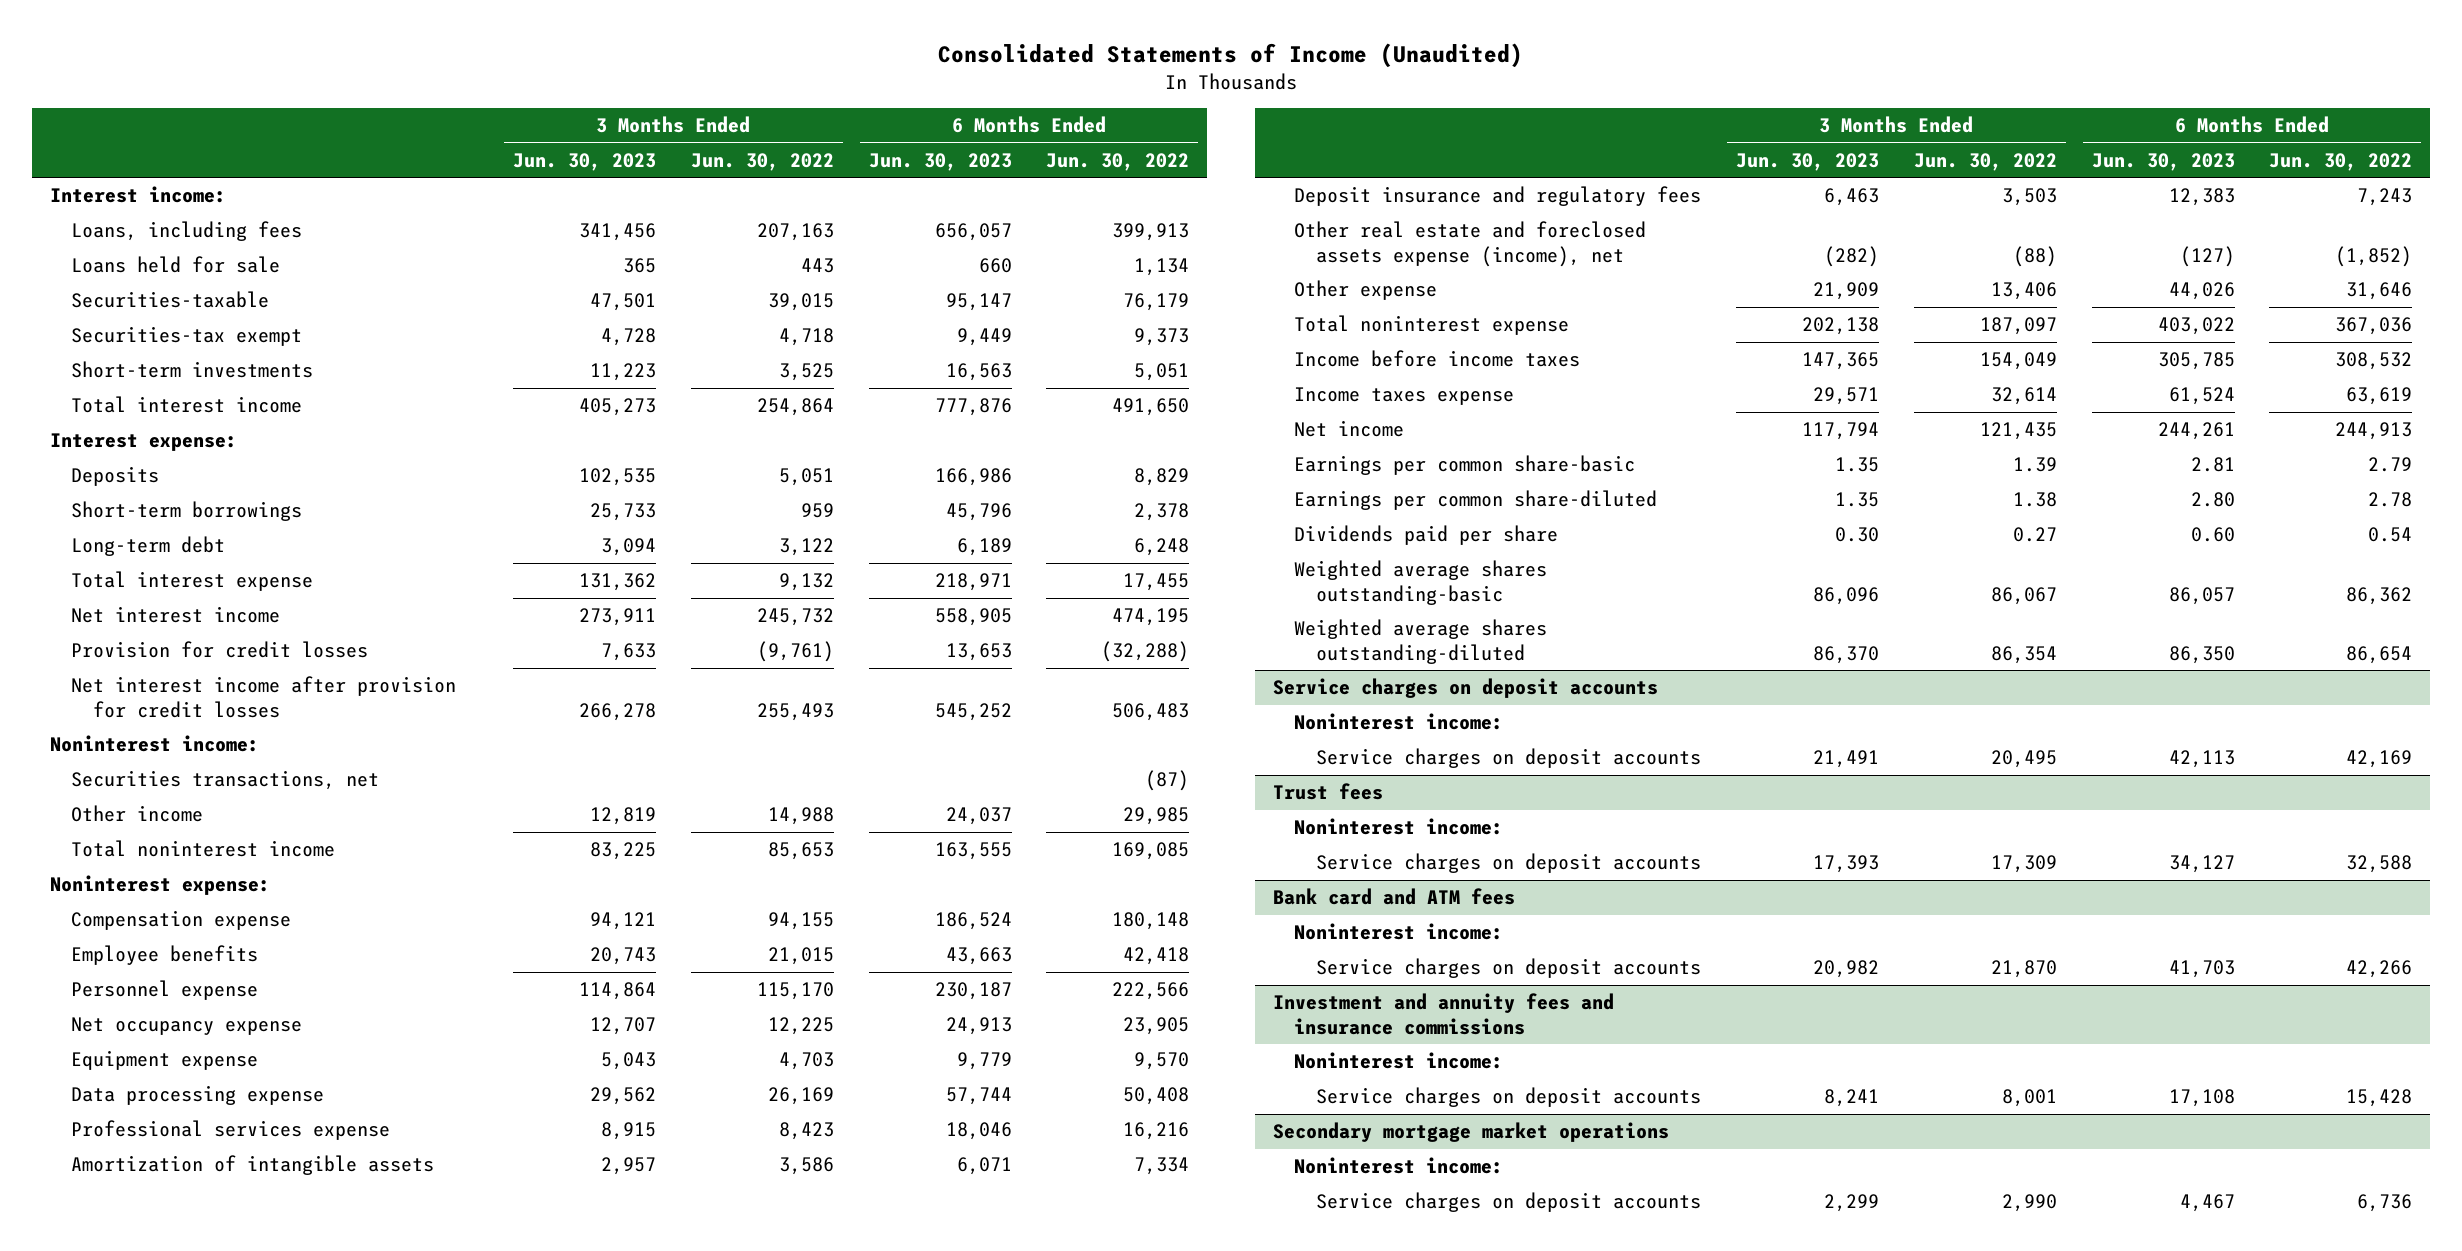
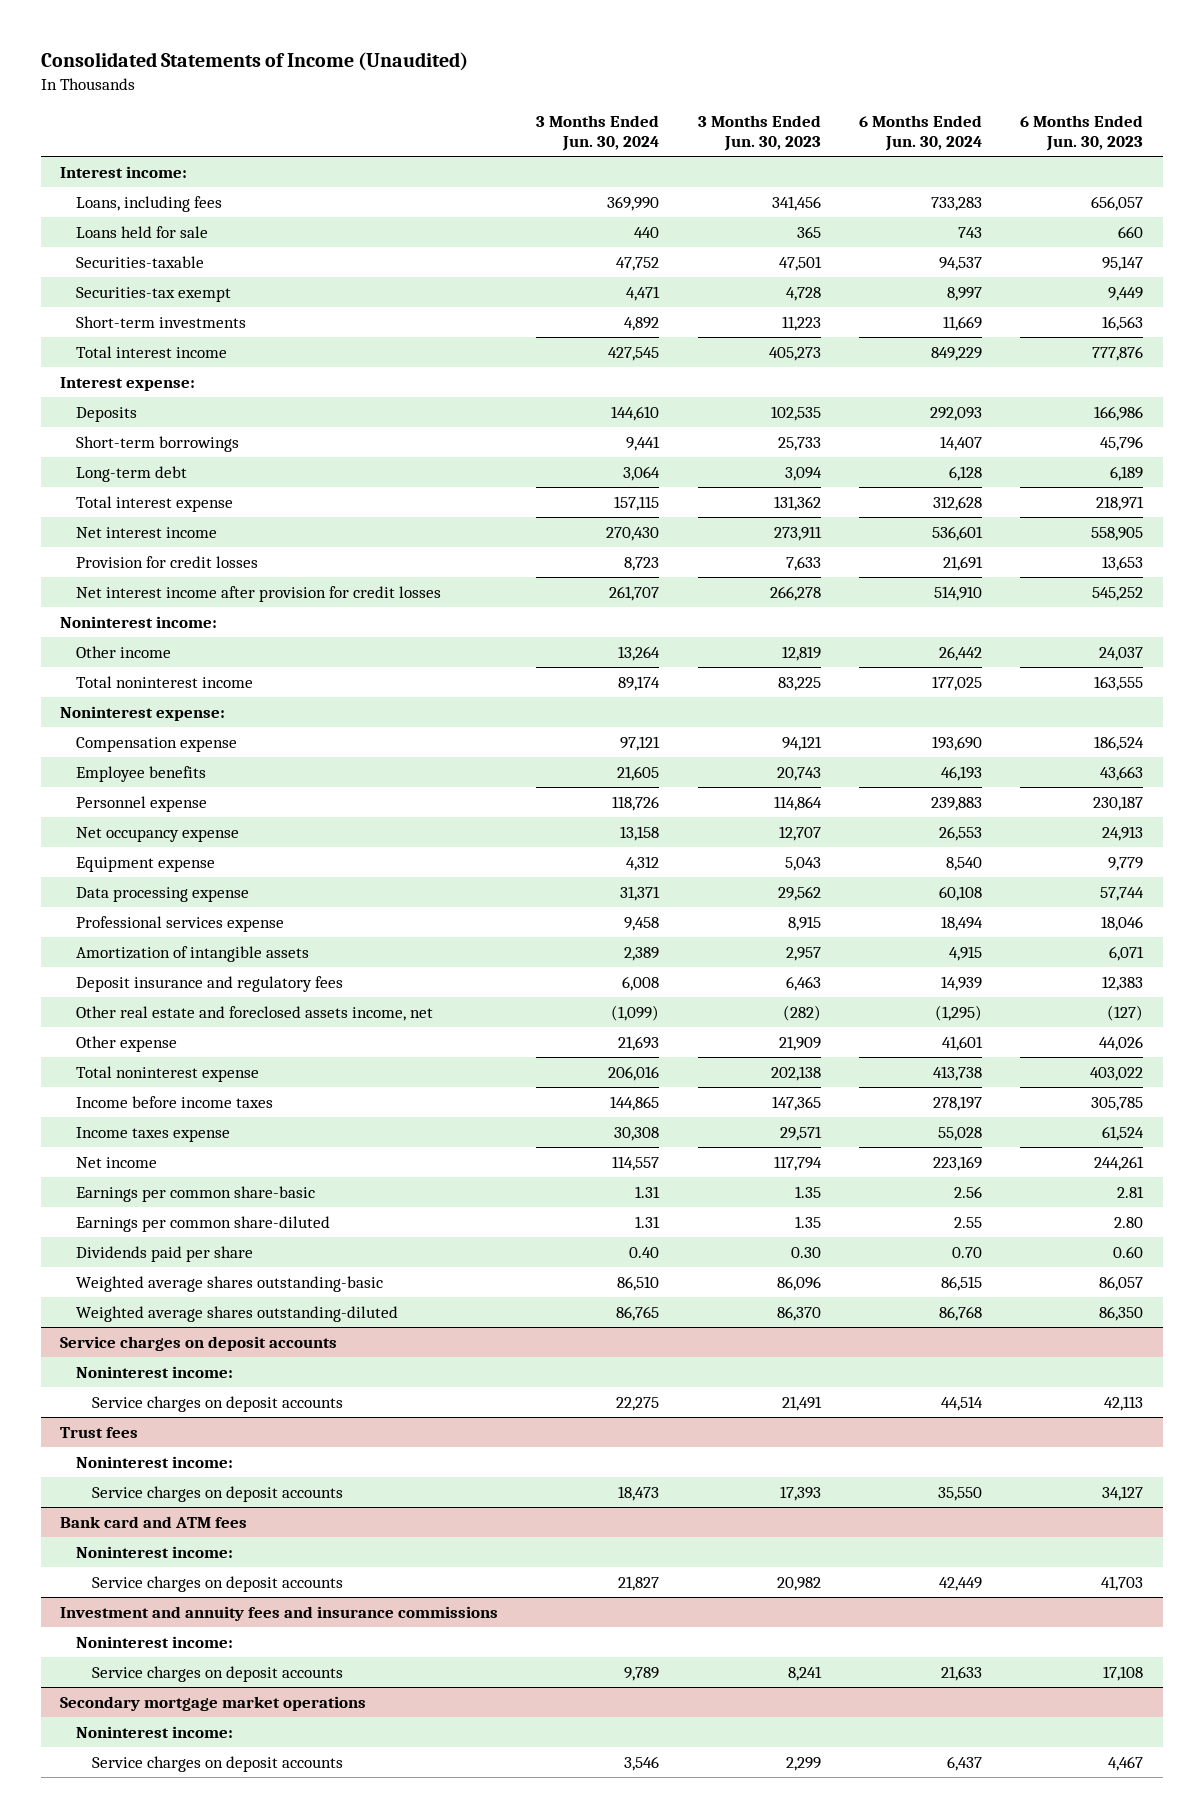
- | 3 Months Ended Jun. 30, 2023 | 3 Months Ended Jun. 30, 2022 | 6 Months Ended Jun. 30, 2023 | 6 Months Ended Jun. 30, 2022
+ | 3 Months Ended Jun. 30, 2024 | 3 Months Ended Jun. 30, 2023 | 6 Months Ended Jun. 30, 2024 | 6 Months Ended Jun. 30, 2023
- Securities transactions, net | | | | (87)
- Other real estate and foreclosed assets expense (income), net | (282) | (88) | (127) | (1,852)
+ Other real estate and foreclosed assets income, net | (1,099) | (282) | (1,295) | (127)

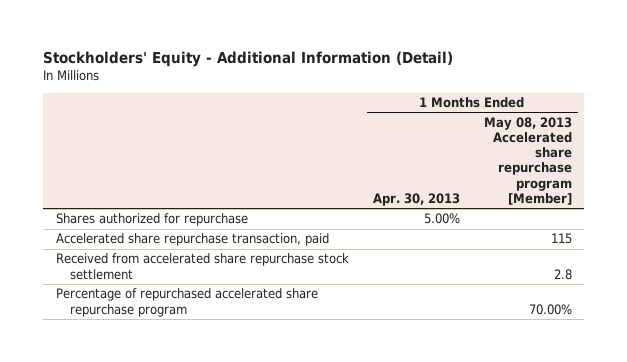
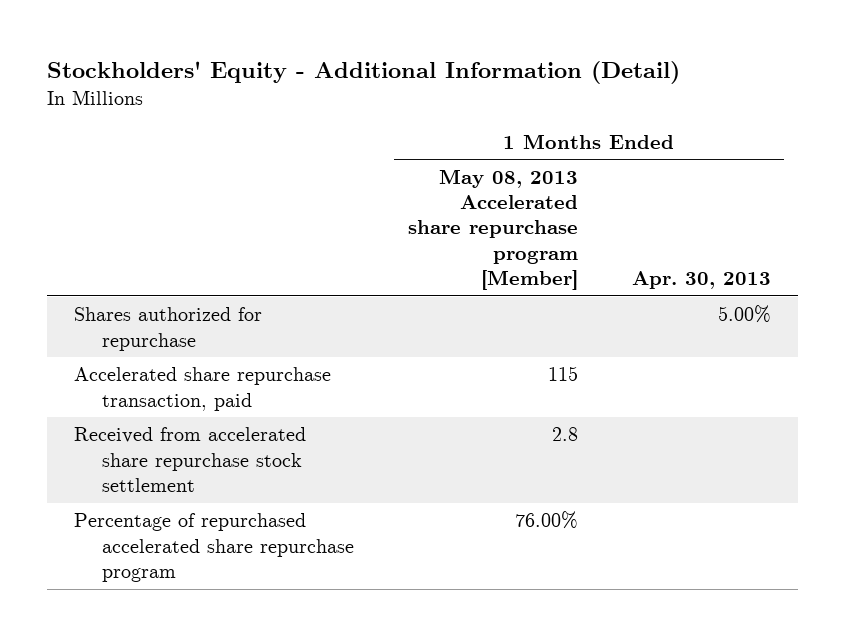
- | 1 Months Ended Apr. 30, 2013 | 1 Months Ended May 08, 2013 Accelerated share repurchase program [Member]
+ | 1 Months Ended May 08, 2013 Accelerated share repurchase program [Member] | 1 Months Ended Apr. 30, 2013
- Percentage of repurchased accelerated share repurchase program | | 70.00%
+ Percentage of repurchased accelerated share repurchase program | 76.00% |

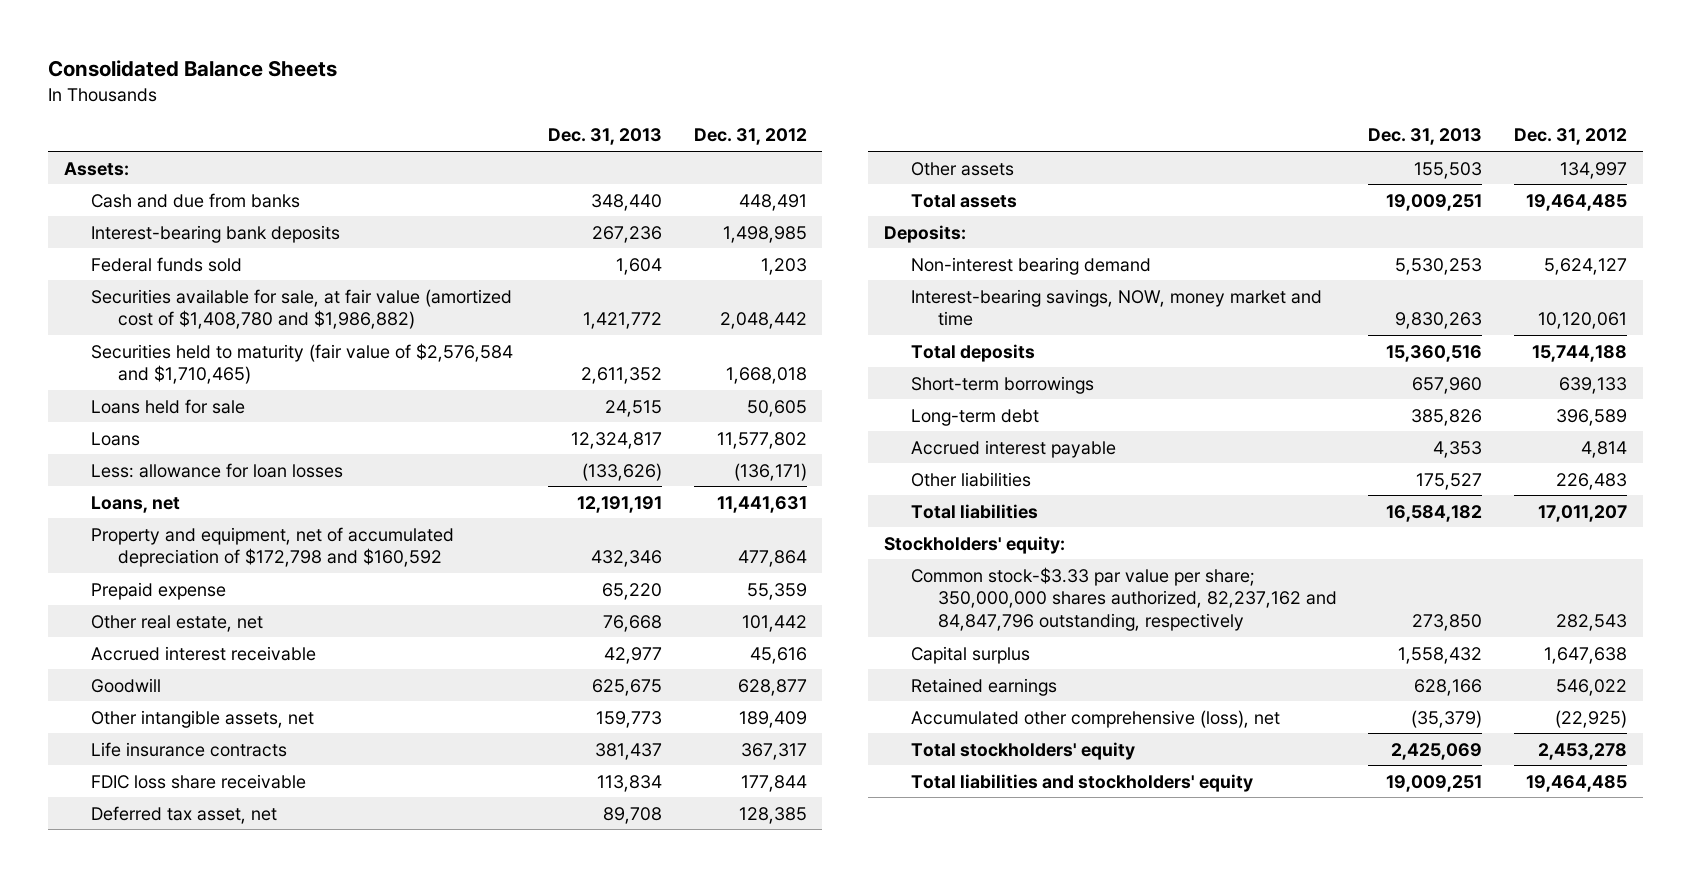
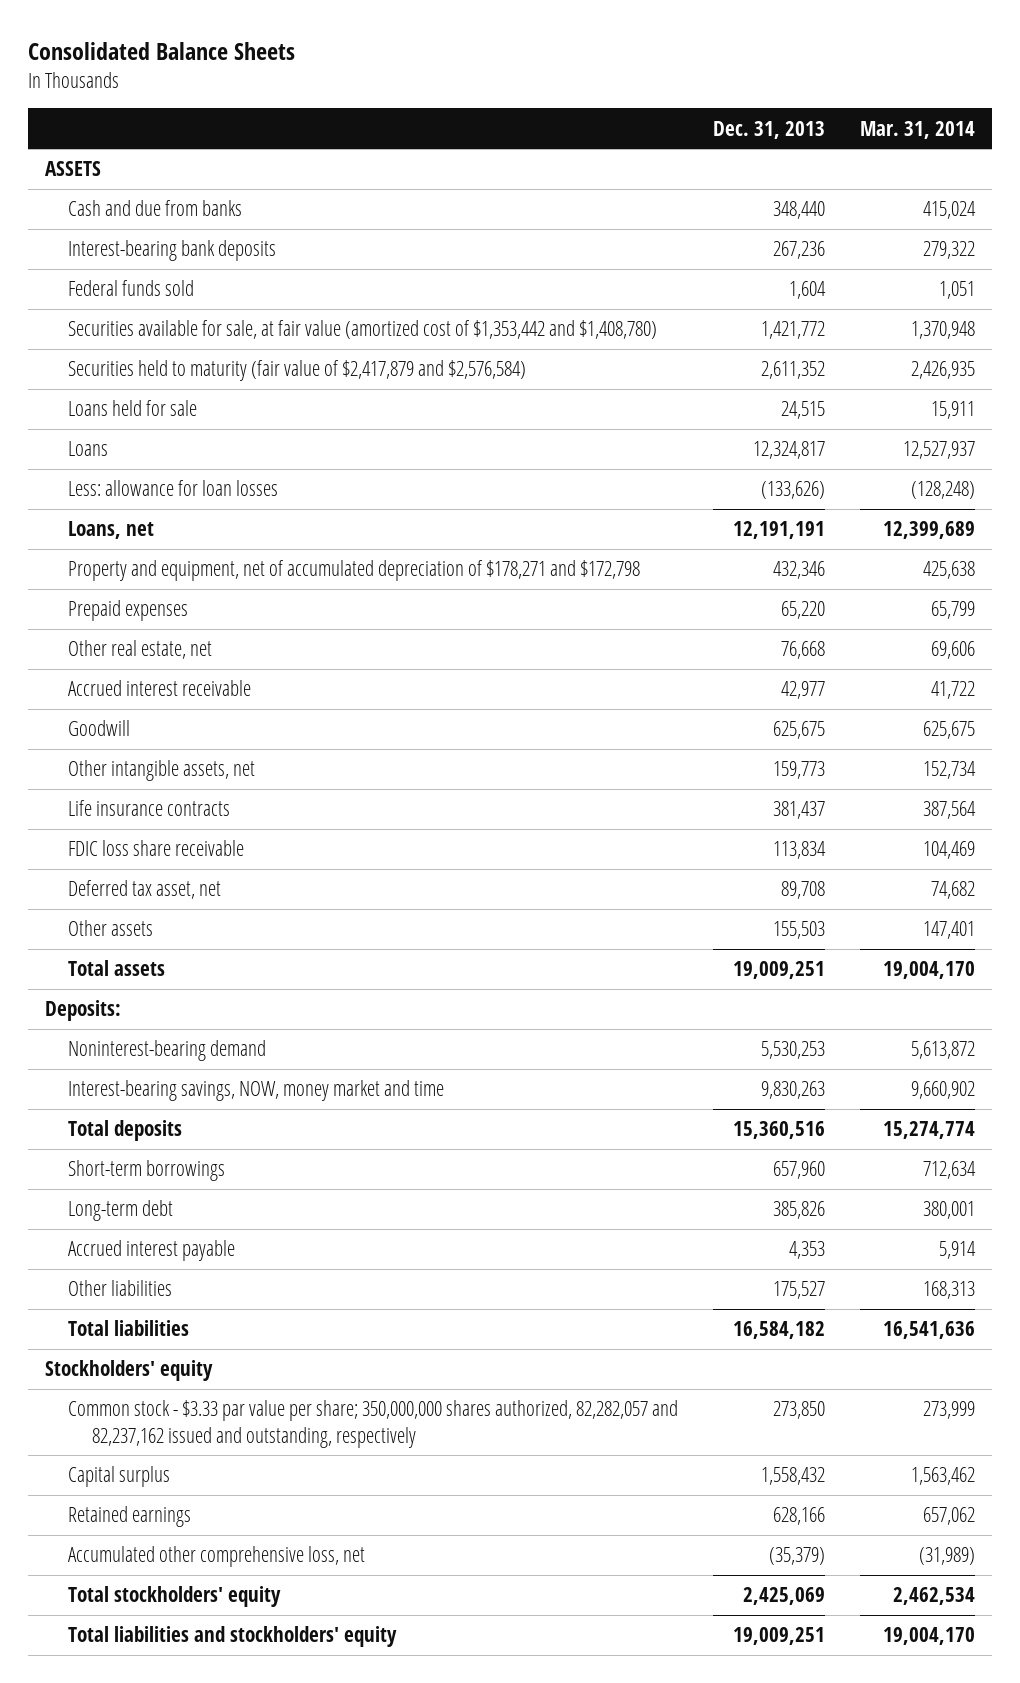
- | Dec. 31, 2013 | Dec. 31, 2012
+ | Dec. 31, 2013 | Mar. 31, 2014
- Assets:
+ ASSETS
- Securities available for sale, at fair value (amortized cost of $1,408,780 and $1,986,882) | 1,421,772 | 2,048,442
- Securities held to maturity (fair value of $2,576,584 and $1,710,465) | 2,611,352 | 1,668,018
+ Securities available for sale, at fair value (amortized cost of $1,353,442 and $1,408,780) | 1,421,772 | 1,370,948
+ Securities held to maturity (fair value of $2,417,879 and $2,576,584) | 2,611,352 | 2,426,935
- Property and equipment, net of accumulated depreciation of $172,798 and $160,592 | 432,346 | 477,864
- Prepaid expense | 65,220 | 55,359
+ Property and equipment, net of accumulated depreciation of $178,271 and $172,798 | 432,346 | 425,638
+ Prepaid expenses | 65,220 | 65,799
- Non-interest bearing demand | 5,530,253 | 5,624,127
+ Noninterest-bearing demand | 5,530,253 | 5,613,872
- Stockholders' equity:
- Common stock-$3.33 par value per share; 350,000,000 shares authorized, 82,237,162 and 84,847,796 outstanding, respectively | 273,850 | 282,543
+ Stockholders' equity
+ Common stock - $3.33 par value per share; 350,000,000 shares authorized, 82,282,057 and 82,237,162 issued and outstanding, respectively | 273,850 | 273,999
- Accumulated other comprehensive (loss), net | (35,379) | (22,925)
+ Accumulated other comprehensive loss, net | (35,379) | (31,989)

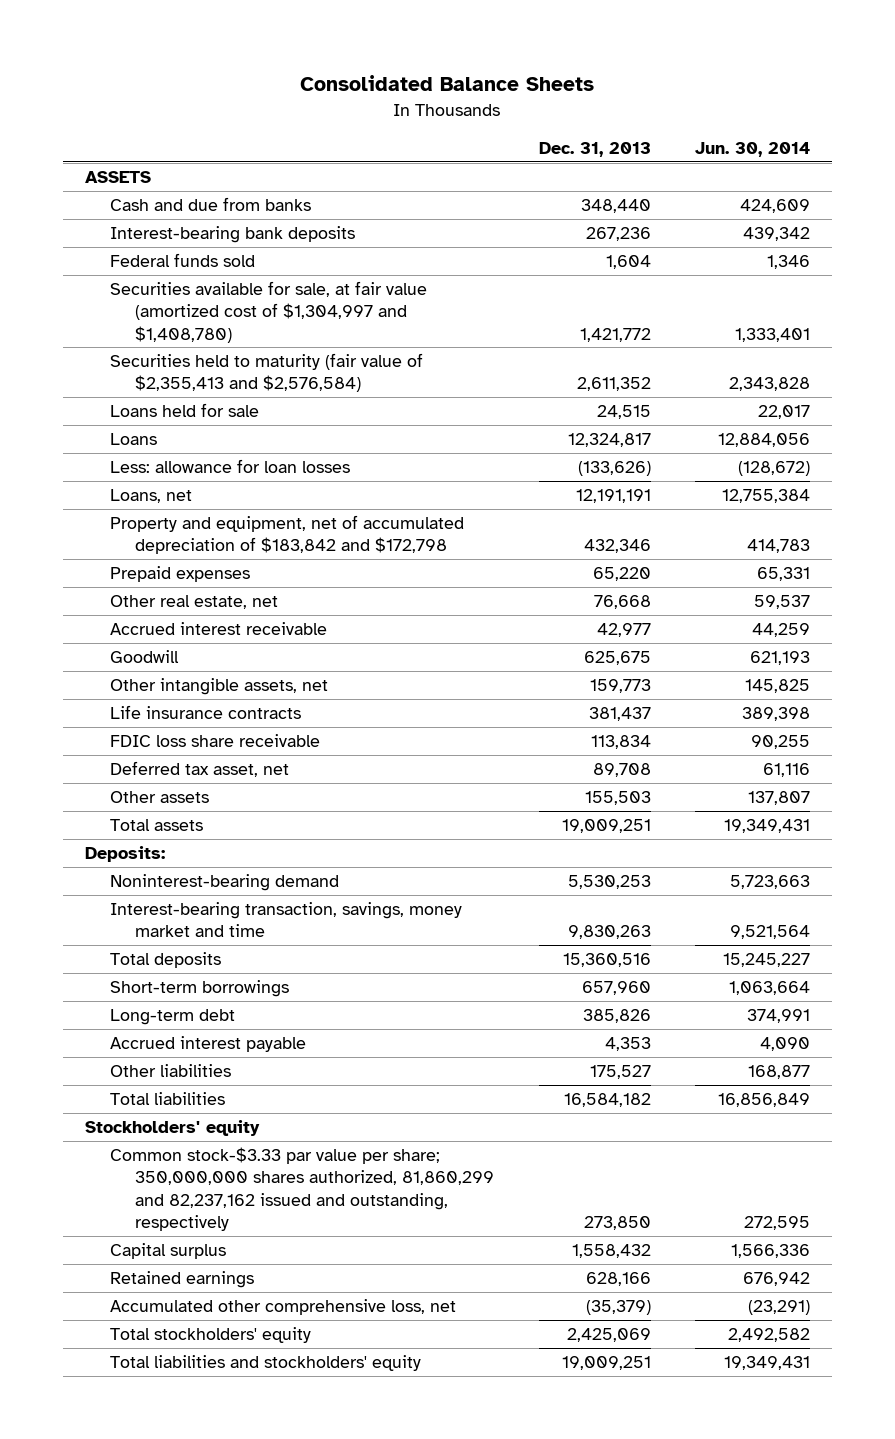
- | Dec. 31, 2013 | Mar. 31, 2014
+ | Dec. 31, 2013 | Jun. 30, 2014
- Securities available for sale, at fair value (amortized cost of $1,353,442 and $1,408,780) | 1,421,772 | 1,370,948
- Securities held to maturity (fair value of $2,417,879 and $2,576,584) | 2,611,352 | 2,426,935
+ Securities available for sale, at fair value (amortized cost of $1,304,997 and $1,408,780) | 1,421,772 | 1,333,401
+ Securities held to maturity (fair value of $2,355,413 and $2,576,584) | 2,611,352 | 2,343,828
- Property and equipment, net of accumulated depreciation of $178,271 and $172,798 | 432,346 | 425,638
+ Property and equipment, net of accumulated depreciation of $183,842 and $172,798 | 432,346 | 414,783
- Interest-bearing savings, NOW, money market and time | 9,830,263 | 9,660,902
+ Interest-bearing transaction, savings, money market and time | 9,830,263 | 9,521,564
- Common stock - $3.33 par value per share; 350,000,000 shares authorized, 82,282,057 and 82,237,162 issued and outstanding, respectively | 273,850 | 273,999
+ Common stock-$3.33 par value per share; 350,000,000 shares authorized, 81,860,299 and 82,237,162 issued and outstanding, respectively | 273,850 | 272,595

